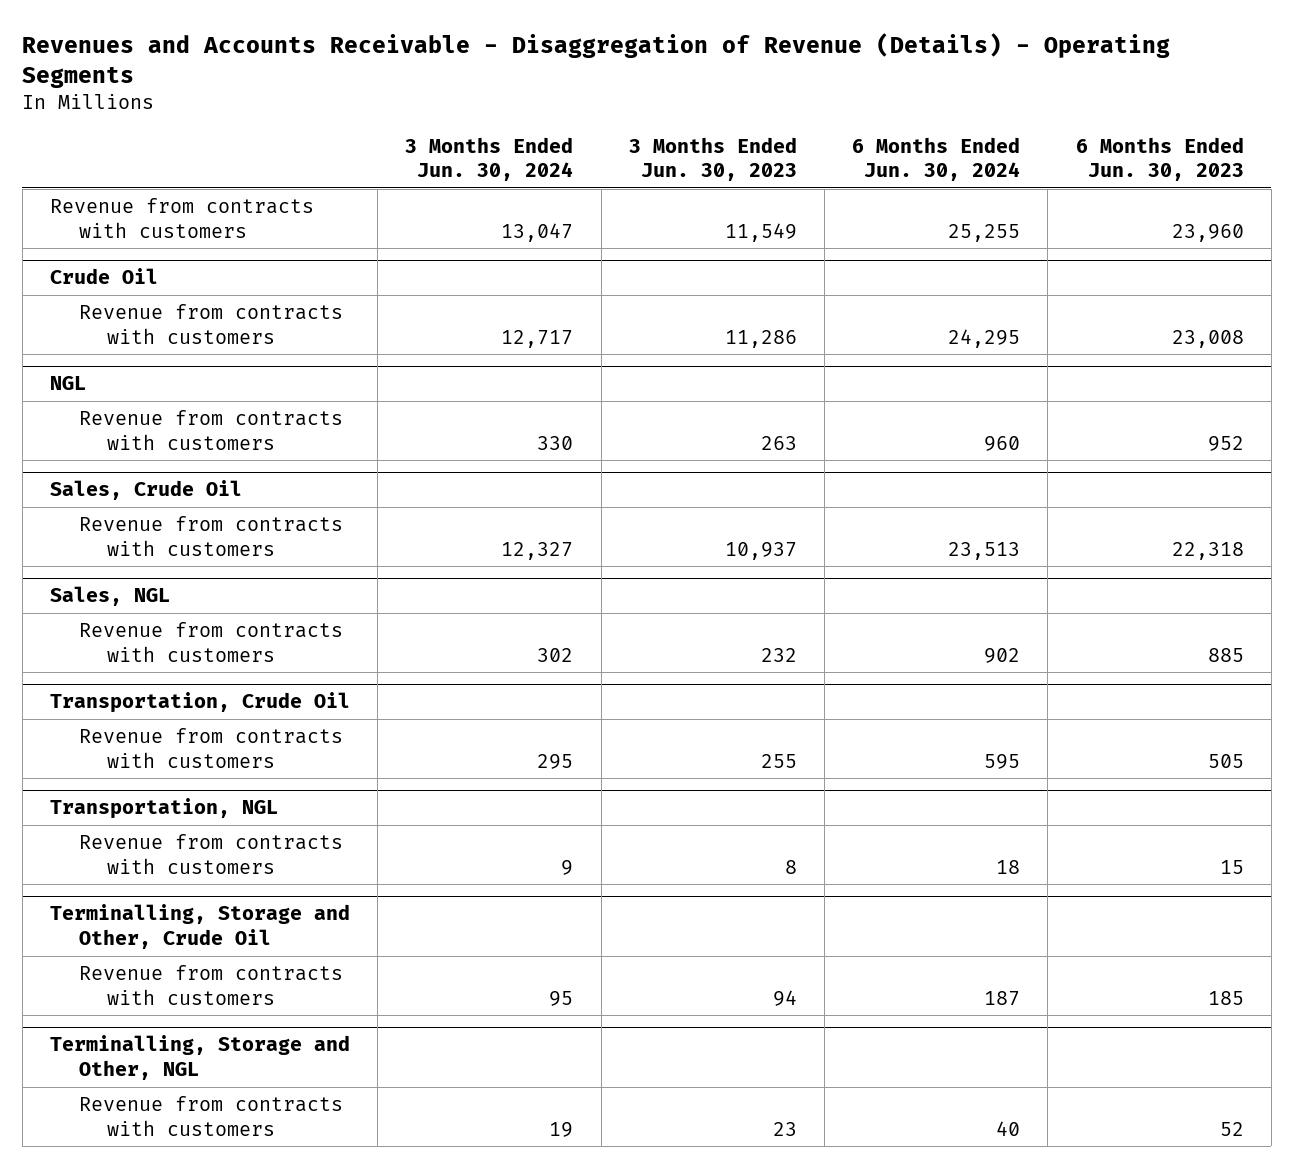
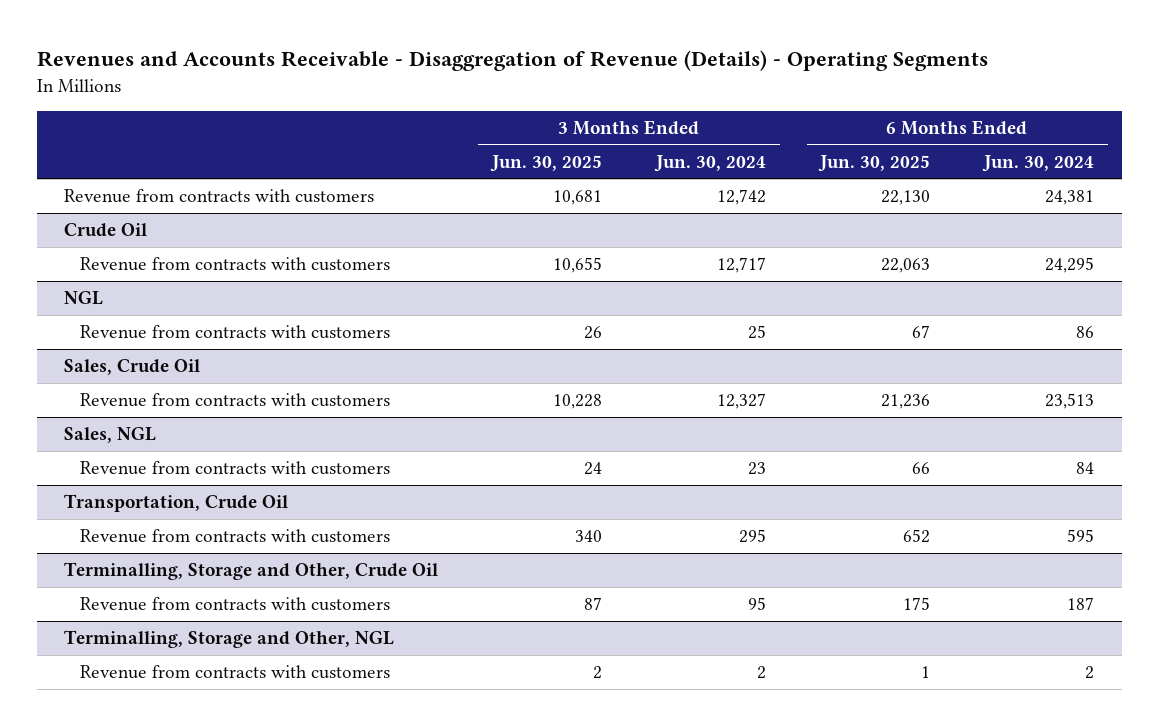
- | 3 Months Ended Jun. 30, 2024 | 3 Months Ended Jun. 30, 2023 | 6 Months Ended Jun. 30, 2024 | 6 Months Ended Jun. 30, 2023
+ | 3 Months Ended Jun. 30, 2025 | 3 Months Ended Jun. 30, 2024 | 6 Months Ended Jun. 30, 2025 | 6 Months Ended Jun. 30, 2024
- Revenue from contracts with customers | 13,047 | 11,549 | 25,255 | 23,960
+ Revenue from contracts with customers | 10,681 | 12,742 | 22,130 | 24,381
@ NGL
- Revenue from contracts with customers | 330 | 263 | 960 | 952
+ Revenue from contracts with customers | 26 | 25 | 67 | 86
@ Sales, NGL
- Revenue from contracts with customers | 302 | 232 | 902 | 885
+ Revenue from contracts with customers | 24 | 23 | 66 | 84
- Transportation, NGL
- Revenue from contracts with customers | 9 | 8 | 18 | 15
@ Terminalling, Storage and Other, NGL
- Revenue from contracts with customers | 19 | 23 | 40 | 52
+ Revenue from contracts with customers | 2 | 2 | 1 | 2

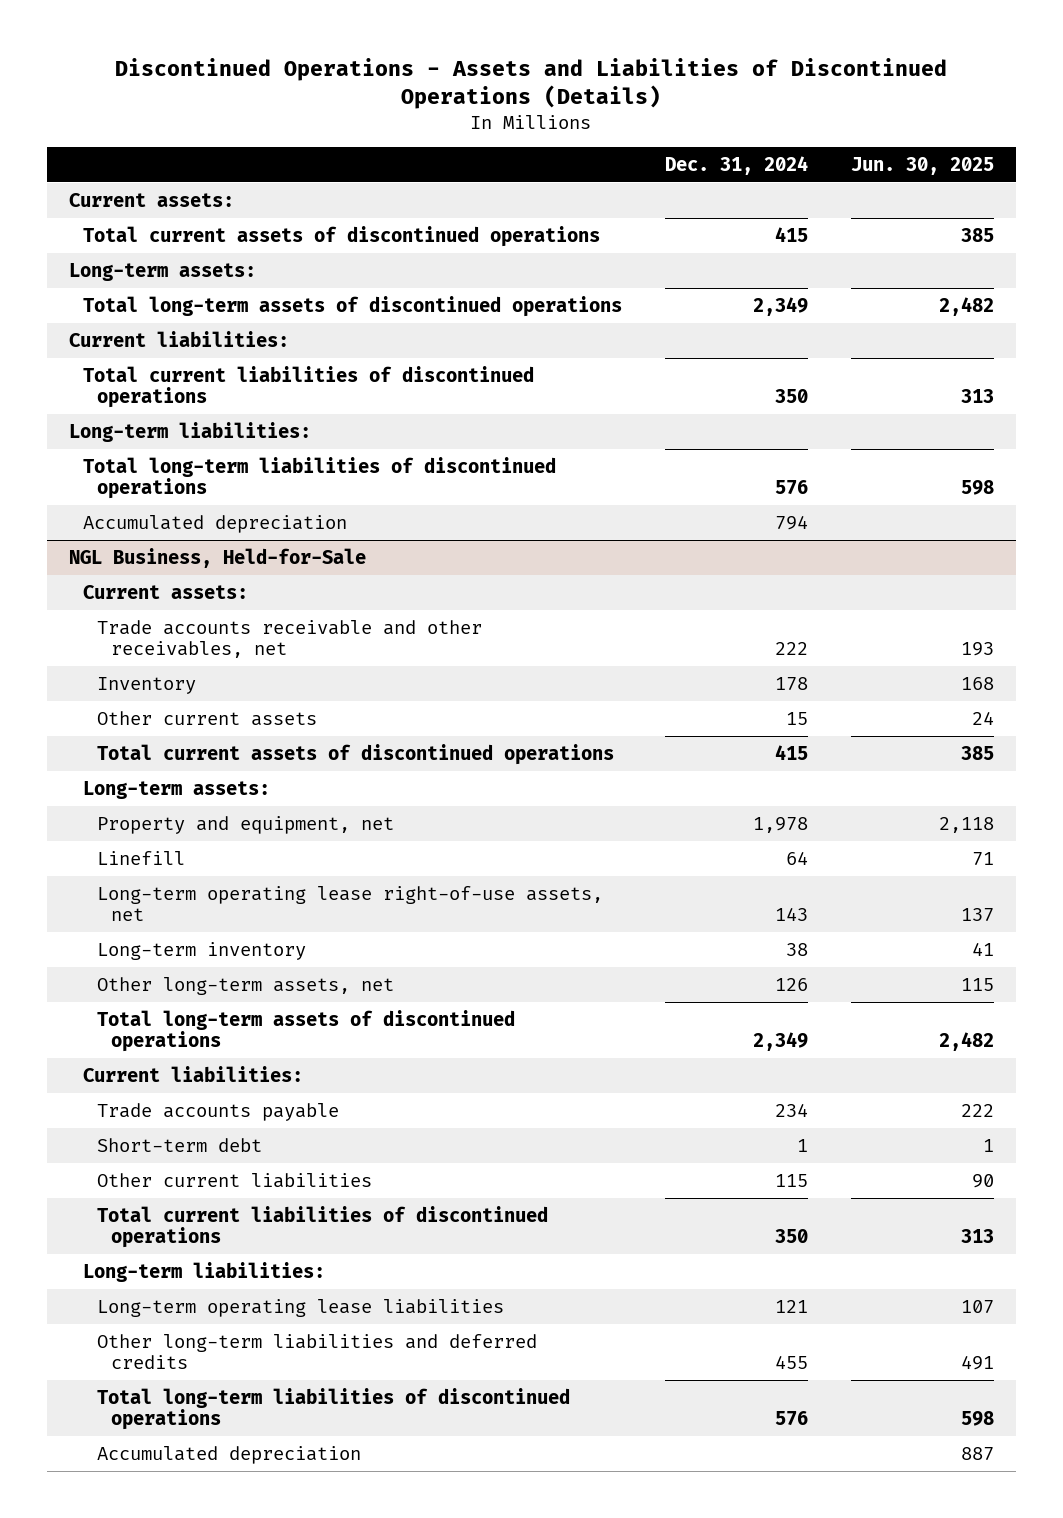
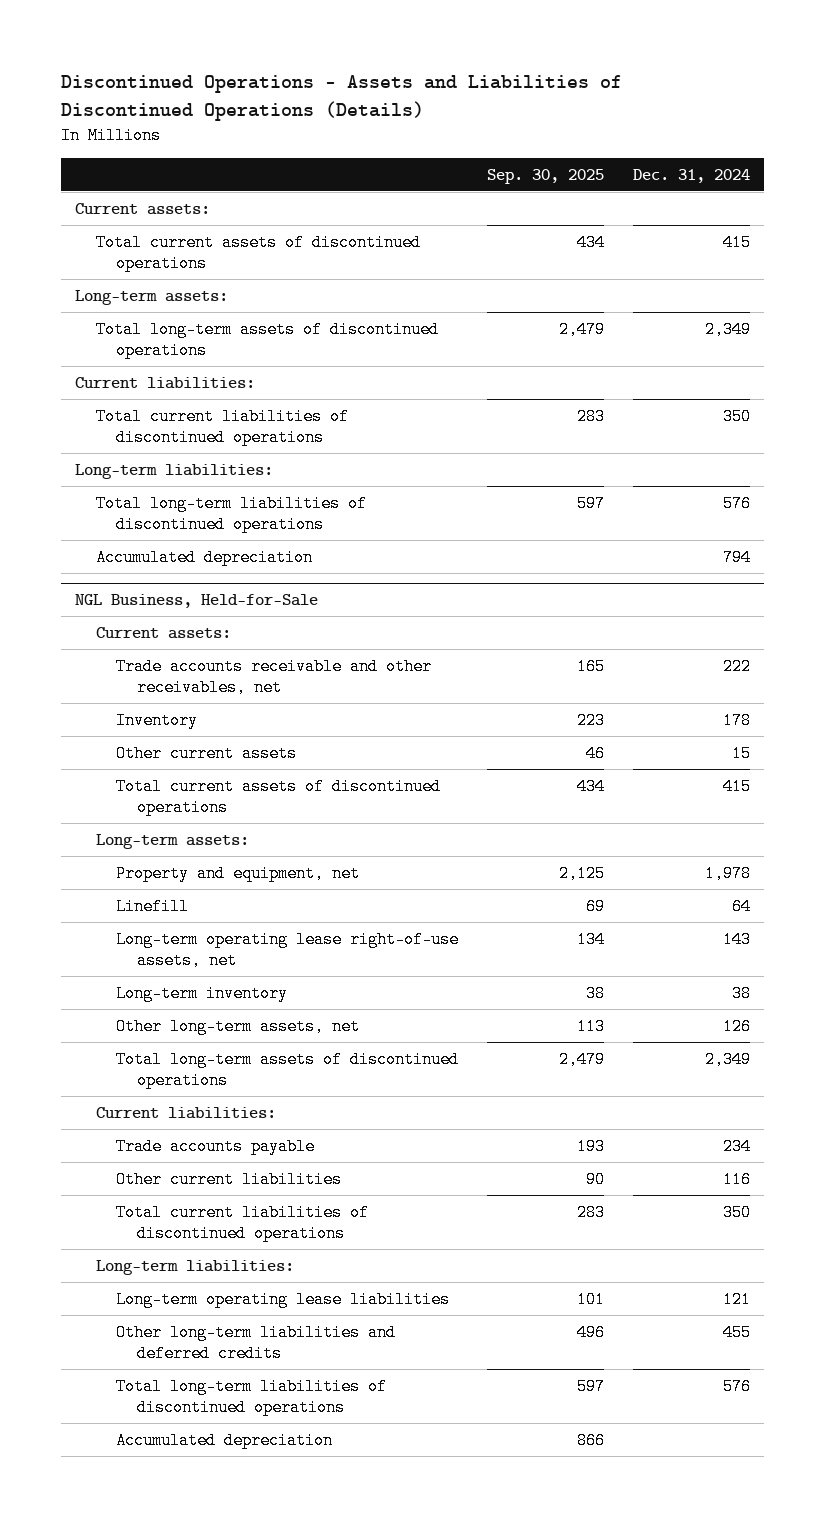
- | Dec. 31, 2024 | Jun. 30, 2025
+ | Sep. 30, 2025 | Dec. 31, 2024
@ NGL Business, Held-for-Sale
- Short-term debt | 1 | 1
- Other current liabilities | 115 | 90
+ Other current liabilities | 90 | 116

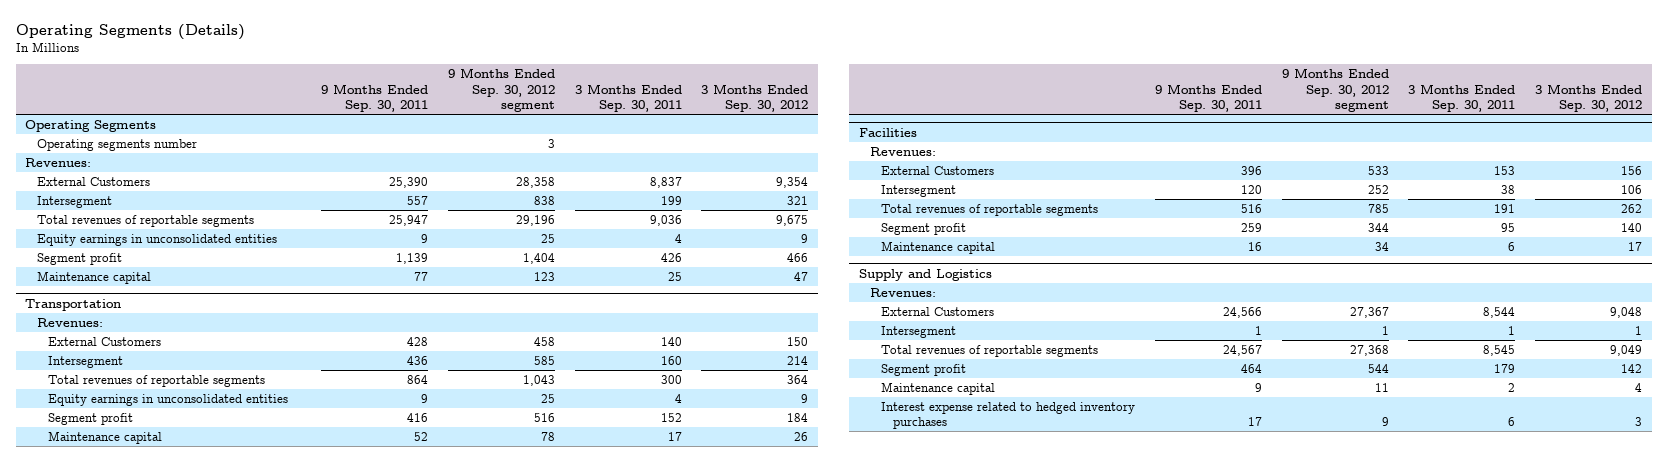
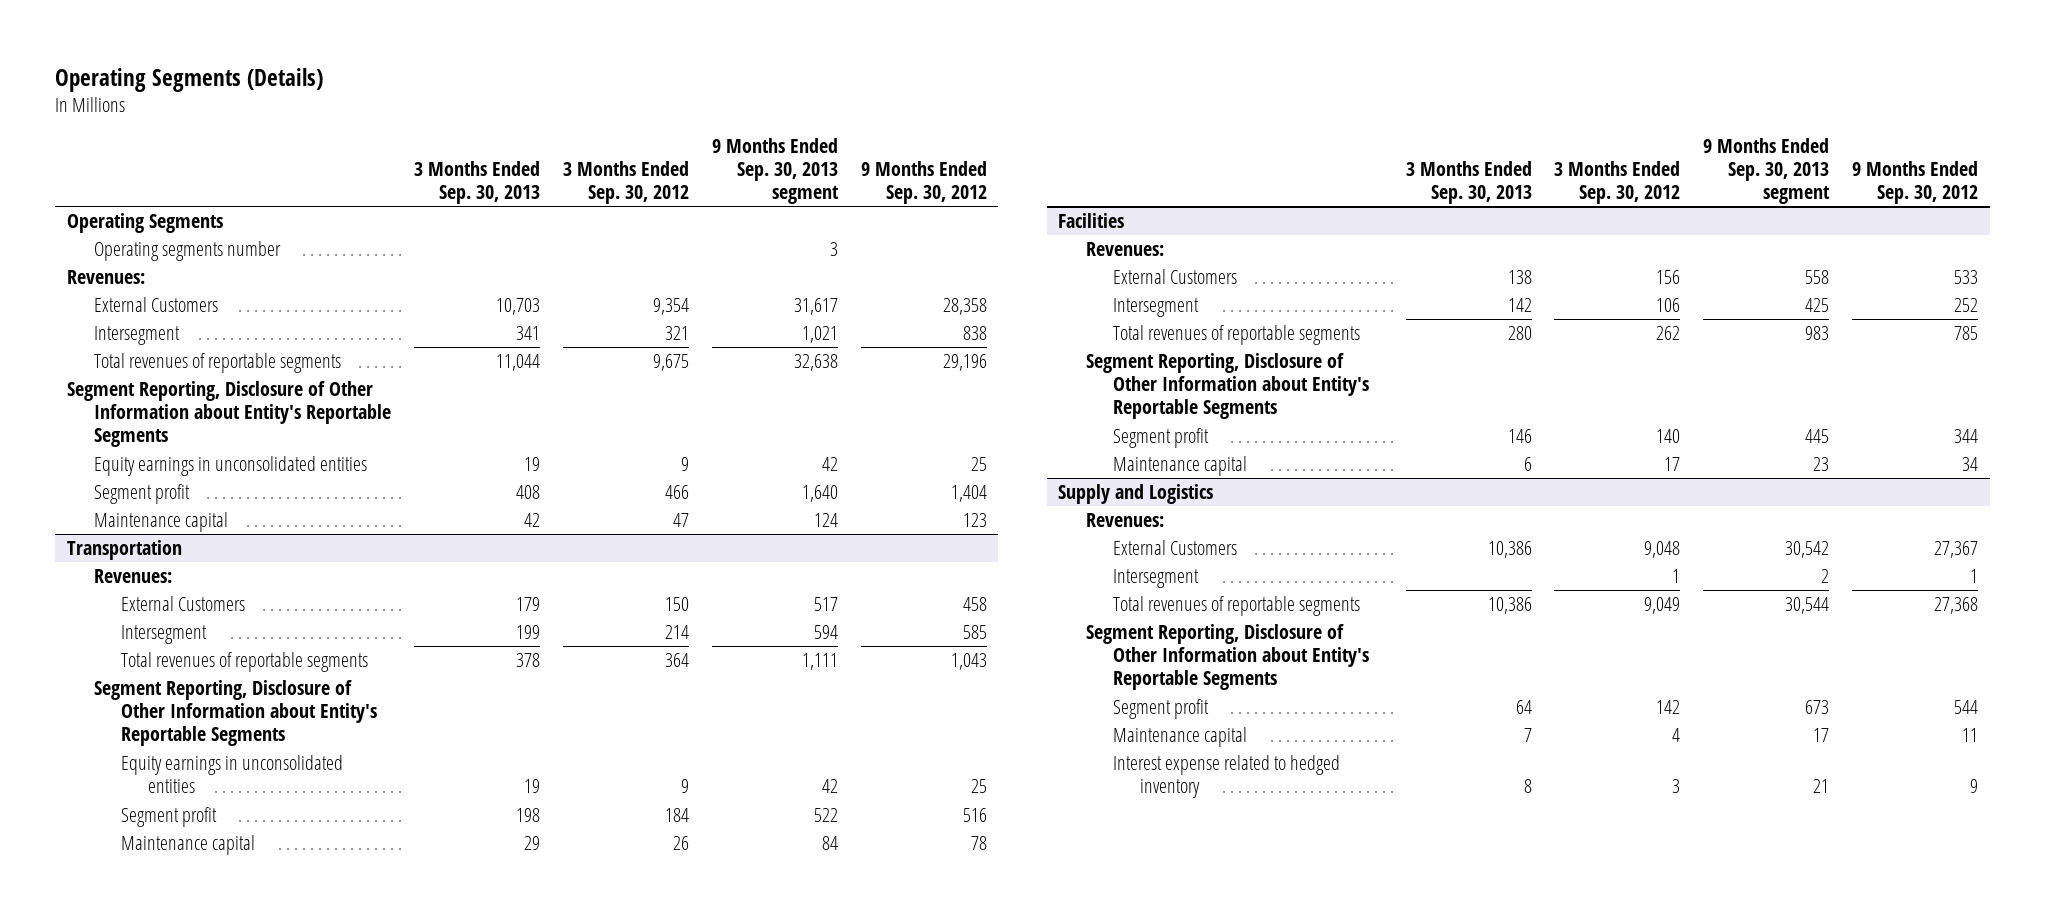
- | 9 Months Ended Sep. 30, 2011 | 9 Months Ended Sep. 30, 2012 segment | 3 Months Ended Sep. 30, 2011 | 3 Months Ended Sep. 30, 2012
+ | 3 Months Ended Sep. 30, 2013 | 3 Months Ended Sep. 30, 2012 | 9 Months Ended Sep. 30, 2013 segment | 9 Months Ended Sep. 30, 2012
+ Segment Reporting, Disclosure of Other Information about Entity's Reportable Segments
@ Transportation
+ Segment Reporting, Disclosure of Other Information about Entity's Reportable Segments
@ Facilities
+ Segment Reporting, Disclosure of Other Information about Entity's Reportable Segments
@ Supply and Logistics
+ Segment Reporting, Disclosure of Other Information about Entity's Reportable Segments
- Interest expense related to hedged inventory purchases | 17 | 9 | 6 | 3
+ Interest expense related to hedged inventory | 8 | 3 | 21 | 9

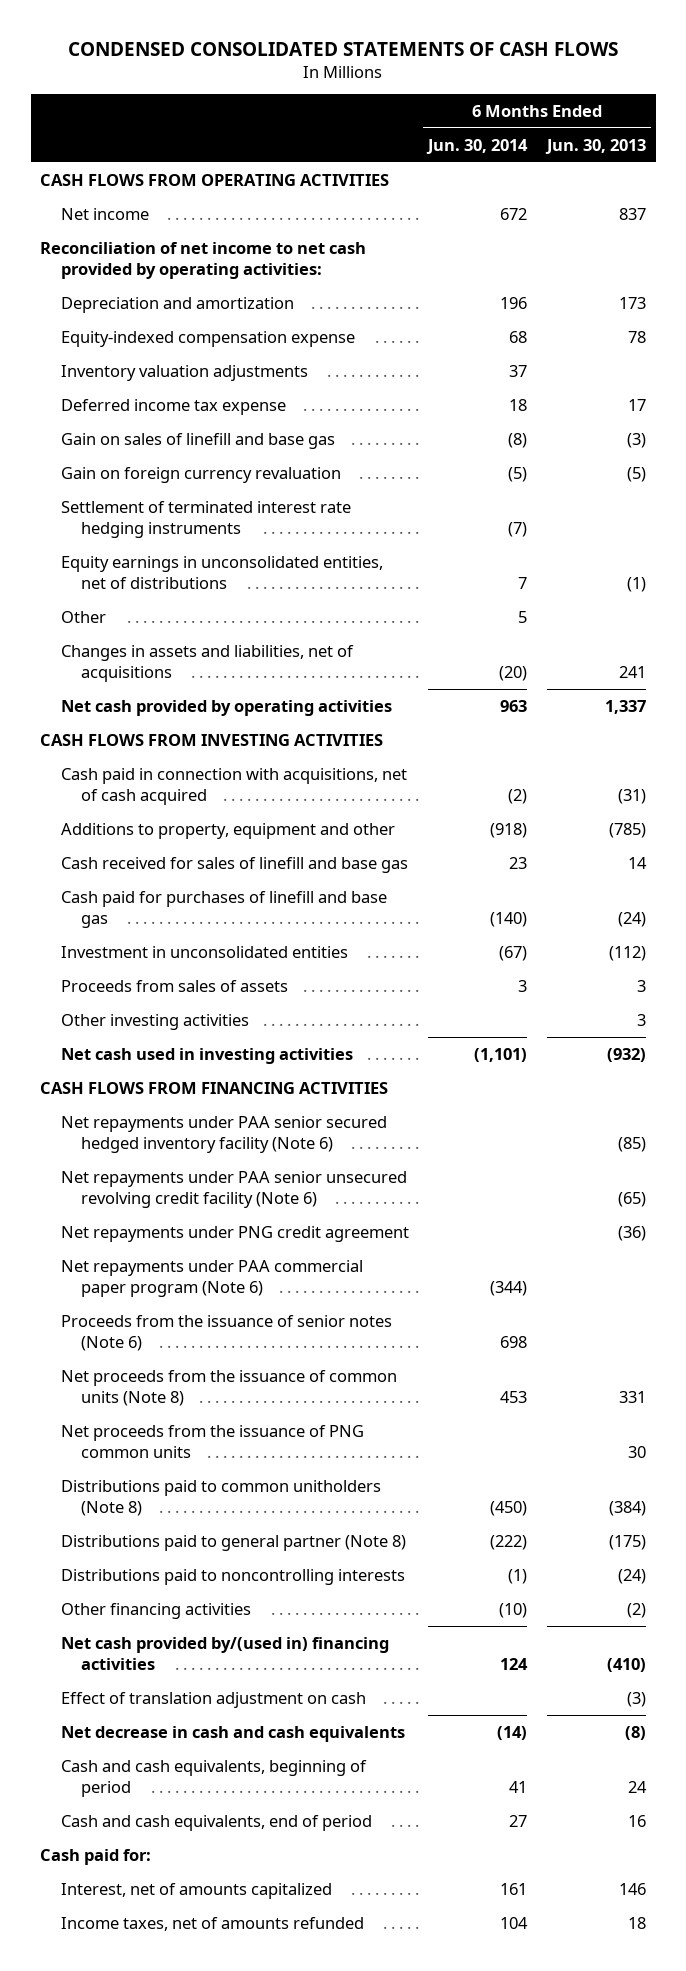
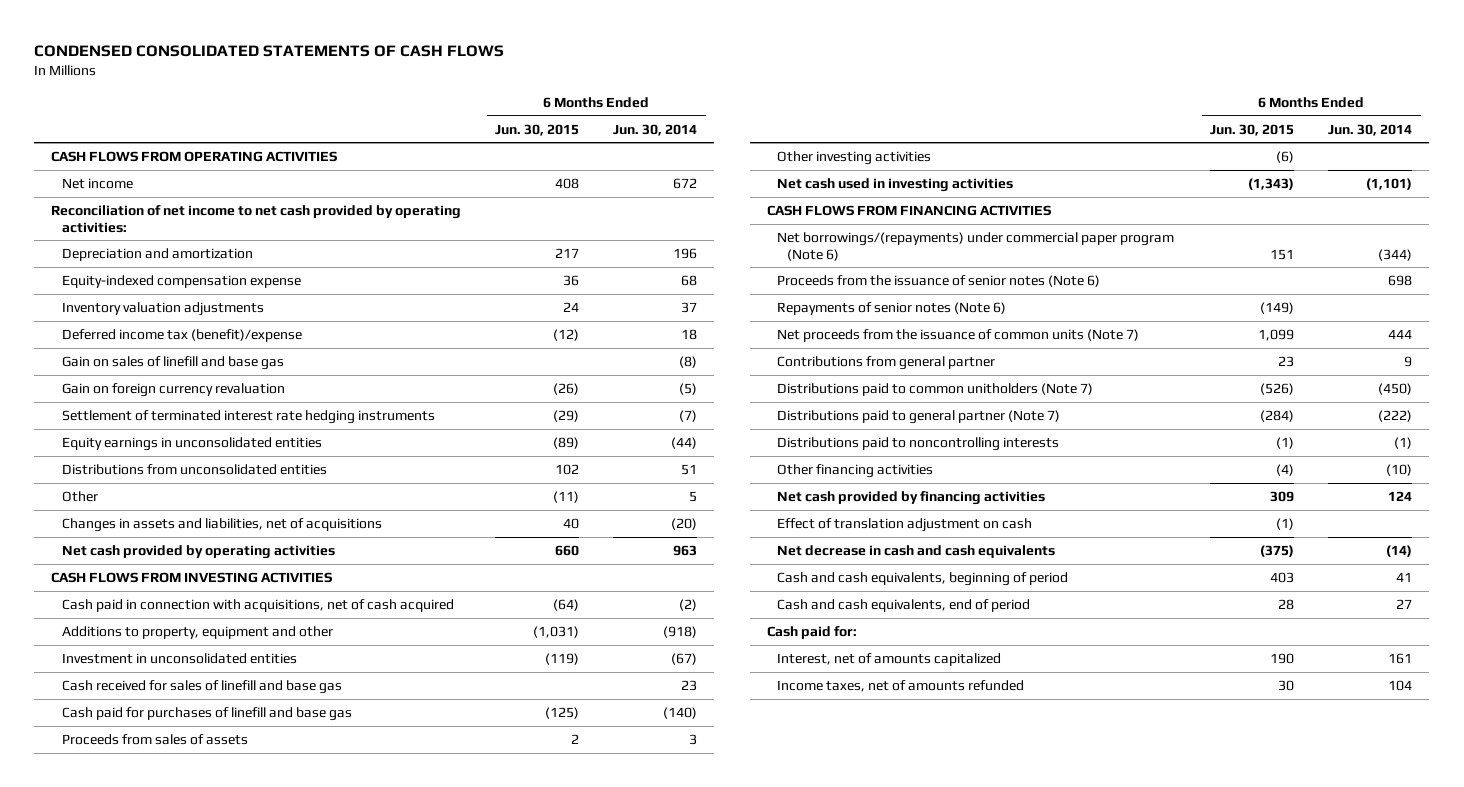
- | 6 Months Ended Jun. 30, 2014 | 6 Months Ended Jun. 30, 2013
+ | 6 Months Ended Jun. 30, 2015 | 6 Months Ended Jun. 30, 2014
- Deferred income tax expense | 18 | 17
+ Deferred income tax (benefit)/expense | (12) | 18
- Equity earnings in unconsolidated entities, net of distributions | 7 | (1)
+ Equity earnings in unconsolidated entities | (89) | (44)
+ Distributions from unconsolidated entities | 102 | 51
moved up: Investment in unconsolidated entities | (119) | (67)
- Net repayments under PAA senior secured hedged inventory facility (Note 6) | | (85)
- Net repayments under PAA senior unsecured revolving credit facility (Note 6) | | (65)
- Net repayments under PNG credit agreement | | (36)
- Net repayments under PAA commercial paper program (Note 6) | (344) |
+ Net borrowings/(repayments) under commercial paper program (Note 6) | 151 | (344)
- Net proceeds from the issuance of common units (Note 8) | 453 | 331
- Net proceeds from the issuance of PNG common units | | 30
- Distributions paid to common unitholders (Note 8) | (450) | (384)
- Distributions paid to general partner (Note 8) | (222) | (175)
+ Repayments of senior notes (Note 6) | (149) |
+ Net proceeds from the issuance of common units (Note 7) | 1,099 | 444
+ Contributions from general partner | 23 | 9
+ Distributions paid to common unitholders (Note 7) | (526) | (450)
+ Distributions paid to general partner (Note 7) | (284) | (222)
- Net cash provided by/(used in) financing activities | 124 | (410)
+ Net cash provided by financing activities | 309 | 124

